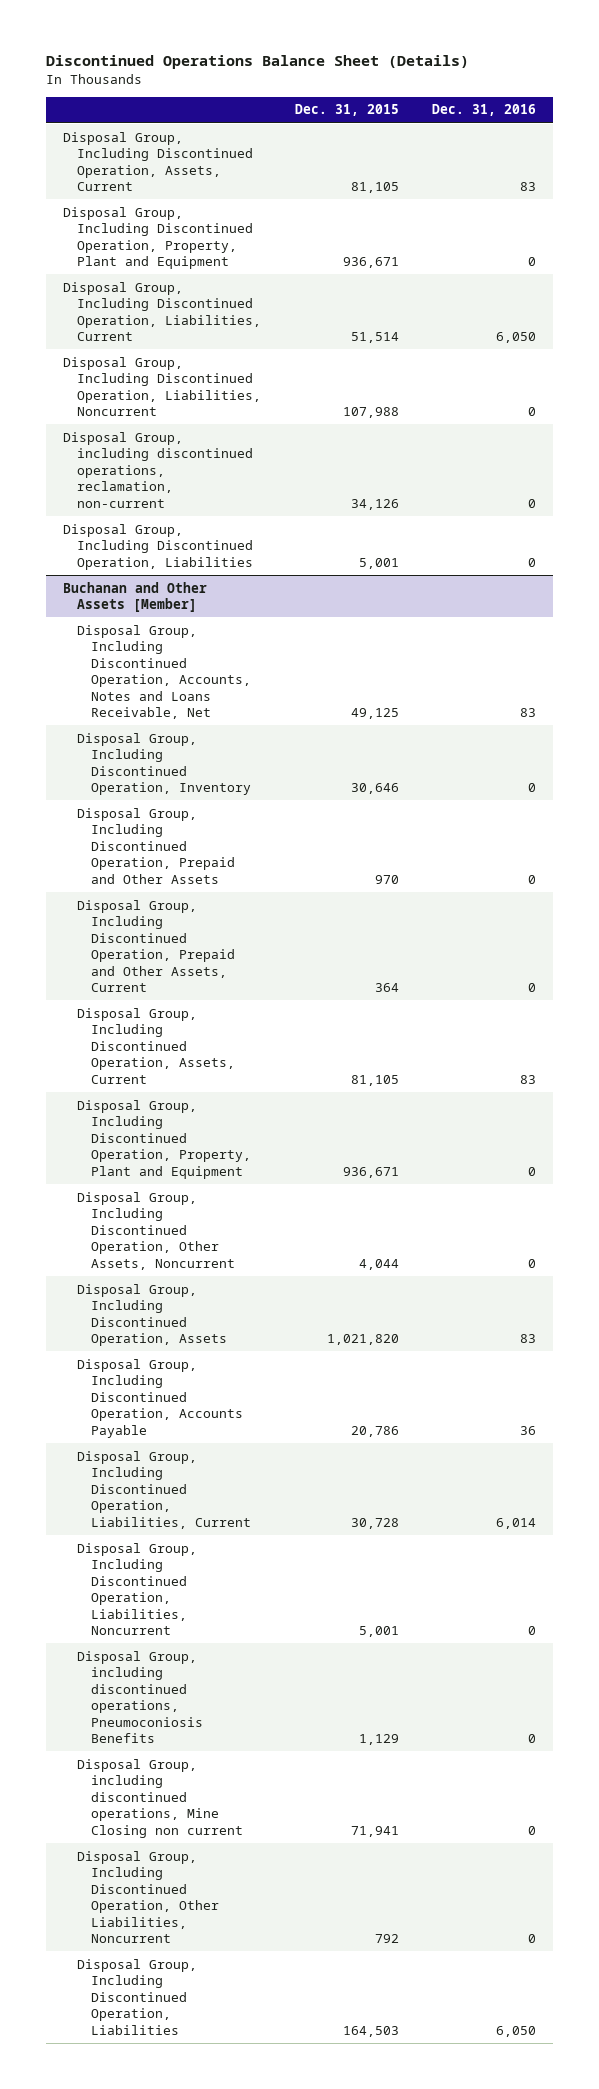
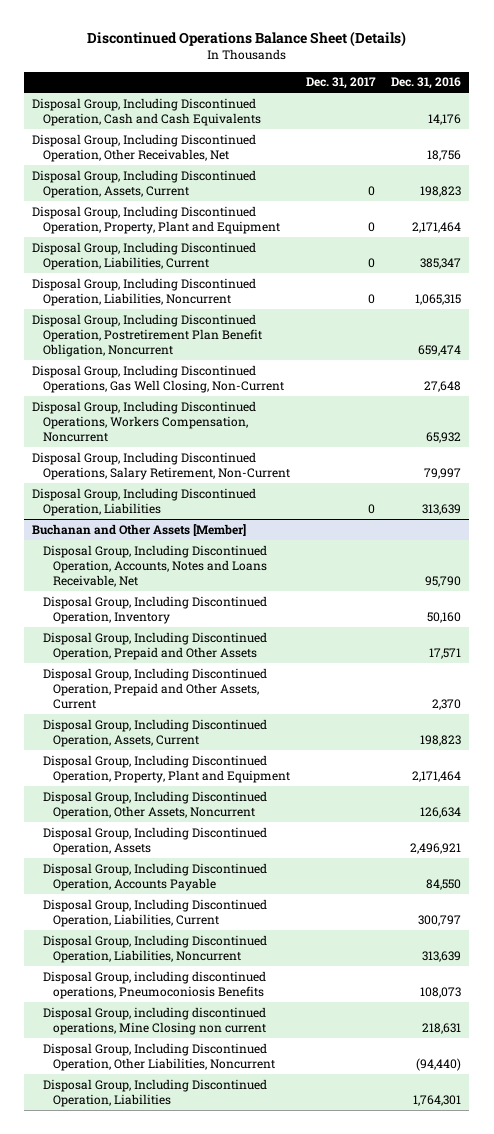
- | Dec. 31, 2015 | Dec. 31, 2016
+ | Dec. 31, 2017 | Dec. 31, 2016
- Disposal Group, Including Discontinued Operation, Assets, Current | 81,105 | 83
- Disposal Group, Including Discontinued Operation, Property, Plant and Equipment | 936,671 | 0
- Disposal Group, Including Discontinued Operation, Liabilities, Current | 51,514 | 6,050
- Disposal Group, Including Discontinued Operation, Liabilities, Noncurrent | 107,988 | 0
- Disposal Group, including discontinued operations, reclamation, non-current | 34,126 | 0
- Disposal Group, Including Discontinued Operation, Liabilities | 5,001 | 0
+ Disposal Group, Including Discontinued Operation, Cash and Cash Equivalents | | 14,176
+ Disposal Group, Including Discontinued Operation, Other Receivables, Net | | 18,756
+ Disposal Group, Including Discontinued Operation, Assets, Current | 0 | 198,823
+ Disposal Group, Including Discontinued Operation, Property, Plant and Equipment | 0 | 2,171,464
+ Disposal Group, Including Discontinued Operation, Liabilities, Current | 0 | 385,347
+ Disposal Group, Including Discontinued Operation, Liabilities, Noncurrent | 0 | 1,065,315
+ Disposal Group, Including Discontinued Operation, Postretirement Plan Benefit Obligation, Noncurrent | | 659,474
+ Disposal Group, Including Discontinued Operations, Gas Well Closing, Non-Current | | 27,648
+ Disposal Group, Including Discontinued Operations, Workers Compensation, Noncurrent | | 65,932
+ Disposal Group, Including Discontinued Operations, Salary Retirement, Non-Current | | 79,997
+ Disposal Group, Including Discontinued Operation, Liabilities | 0 | 313,639
@ Buchanan and Other Assets [Member]
- Disposal Group, Including Discontinued Operation, Accounts, Notes and Loans Receivable, Net | 49,125 | 83
- Disposal Group, Including Discontinued Operation, Inventory | 30,646 | 0
- Disposal Group, Including Discontinued Operation, Prepaid and Other Assets | 970 | 0
- Disposal Group, Including Discontinued Operation, Prepaid and Other Assets, Current | 364 | 0
- Disposal Group, Including Discontinued Operation, Assets, Current | 81,105 | 83
- Disposal Group, Including Discontinued Operation, Property, Plant and Equipment | 936,671 | 0
- Disposal Group, Including Discontinued Operation, Other Assets, Noncurrent | 4,044 | 0
- Disposal Group, Including Discontinued Operation, Assets | 1,021,820 | 83
- Disposal Group, Including Discontinued Operation, Accounts Payable | 20,786 | 36
- Disposal Group, Including Discontinued Operation, Liabilities, Current | 30,728 | 6,014
- Disposal Group, Including Discontinued Operation, Liabilities, Noncurrent | 5,001 | 0
- Disposal Group, including discontinued operations, Pneumoconiosis Benefits | 1,129 | 0
- Disposal Group, including discontinued operations, Mine Closing non current | 71,941 | 0
- Disposal Group, Including Discontinued Operation, Other Liabilities, Noncurrent | 792 | 0
- Disposal Group, Including Discontinued Operation, Liabilities | 164,503 | 6,050
+ Disposal Group, Including Discontinued Operation, Accounts, Notes and Loans Receivable, Net | | 95,790
+ Disposal Group, Including Discontinued Operation, Inventory | | 50,160
+ Disposal Group, Including Discontinued Operation, Prepaid and Other Assets | | 17,571
+ Disposal Group, Including Discontinued Operation, Prepaid and Other Assets, Current | | 2,370
+ Disposal Group, Including Discontinued Operation, Assets, Current | | 198,823
+ Disposal Group, Including Discontinued Operation, Property, Plant and Equipment | | 2,171,464
+ Disposal Group, Including Discontinued Operation, Other Assets, Noncurrent | | 126,634
+ Disposal Group, Including Discontinued Operation, Assets | | 2,496,921
+ Disposal Group, Including Discontinued Operation, Accounts Payable | | 84,550
+ Disposal Group, Including Discontinued Operation, Liabilities, Current | | 300,797
+ Disposal Group, Including Discontinued Operation, Liabilities, Noncurrent | | 313,639
+ Disposal Group, including discontinued operations, Pneumoconiosis Benefits | | 108,073
+ Disposal Group, including discontinued operations, Mine Closing non current | | 218,631
+ Disposal Group, Including Discontinued Operation, Other Liabilities, Noncurrent | | (94,440)
+ Disposal Group, Including Discontinued Operation, Liabilities | | 1,764,301

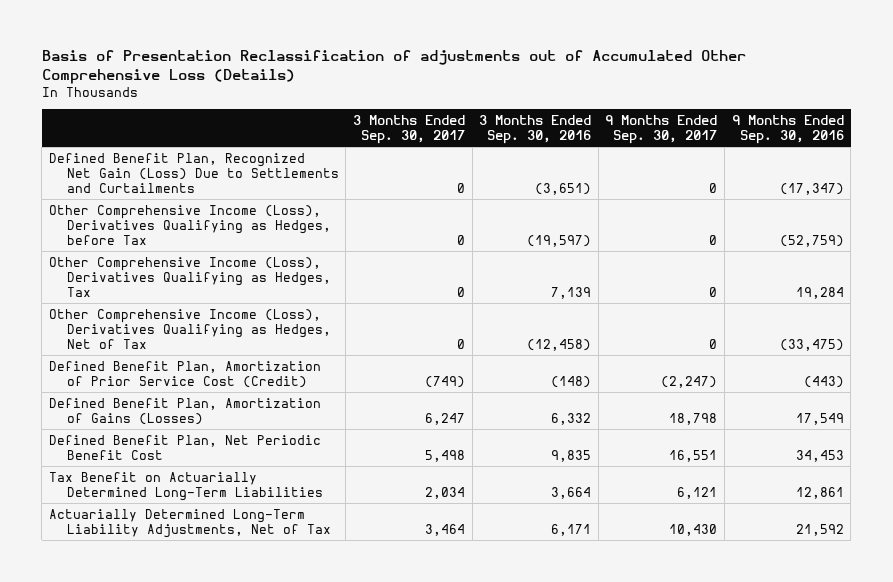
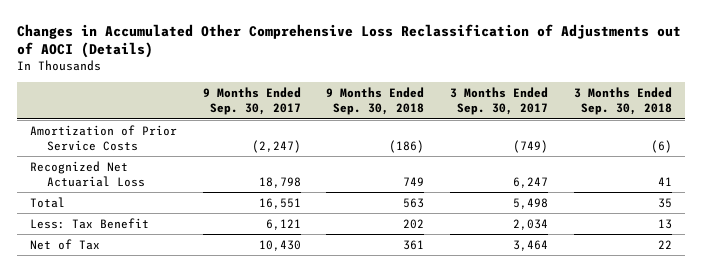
- Basis of Presentation Reclassification of adjustments out of Accumulated Other Comprehensive Loss (Details)
+ Changes in Accumulated Other Comprehensive Loss Reclassification of Adjustments out of AOCI (Details)
- | 3 Months Ended Sep. 30, 2017 | 3 Months Ended Sep. 30, 2016 | 9 Months Ended Sep. 30, 2017 | 9 Months Ended Sep. 30, 2016
+ | 9 Months Ended Sep. 30, 2017 | 9 Months Ended Sep. 30, 2018 | 3 Months Ended Sep. 30, 2017 | 3 Months Ended Sep. 30, 2018
- Defined Benefit Plan, Recognized Net Gain (Loss) Due to Settlements and Curtailments | 0 | (3,651) | 0 | (17,347)
- Other Comprehensive Income (Loss), Derivatives Qualifying as Hedges, before Tax | 0 | (19,597) | 0 | (52,759)
- Other Comprehensive Income (Loss), Derivatives Qualifying as Hedges, Tax | 0 | 7,139 | 0 | 19,284
- Other Comprehensive Income (Loss), Derivatives Qualifying as Hedges, Net of Tax | 0 | (12,458) | 0 | (33,475)
- Defined Benefit Plan, Amortization of Prior Service Cost (Credit) | (749) | (148) | (2,247) | (443)
- Defined Benefit Plan, Amortization of Gains (Losses) | 6,247 | 6,332 | 18,798 | 17,549
- Defined Benefit Plan, Net Periodic Benefit Cost | 5,498 | 9,835 | 16,551 | 34,453
- Tax Benefit on Actuarially Determined Long-Term Liabilities | 2,034 | 3,664 | 6,121 | 12,861
- Actuarially Determined Long-Term Liability Adjustments, Net of Tax | 3,464 | 6,171 | 10,430 | 21,592
+ Amortization of Prior Service Costs | (2,247) | (186) | (749) | (6)
+ Recognized Net Actuarial Loss | 18,798 | 749 | 6,247 | 41
+ Total | 16,551 | 563 | 5,498 | 35
+ Less: Tax Benefit | 6,121 | 202 | 2,034 | 13
+ Net of Tax | 10,430 | 361 | 3,464 | 22

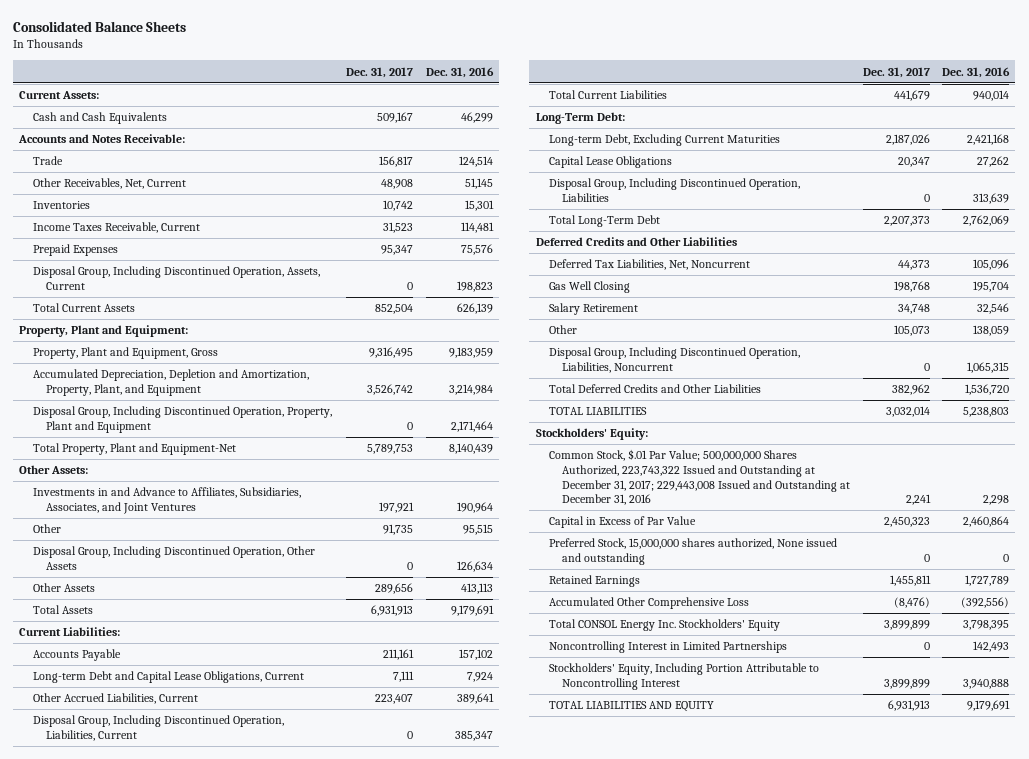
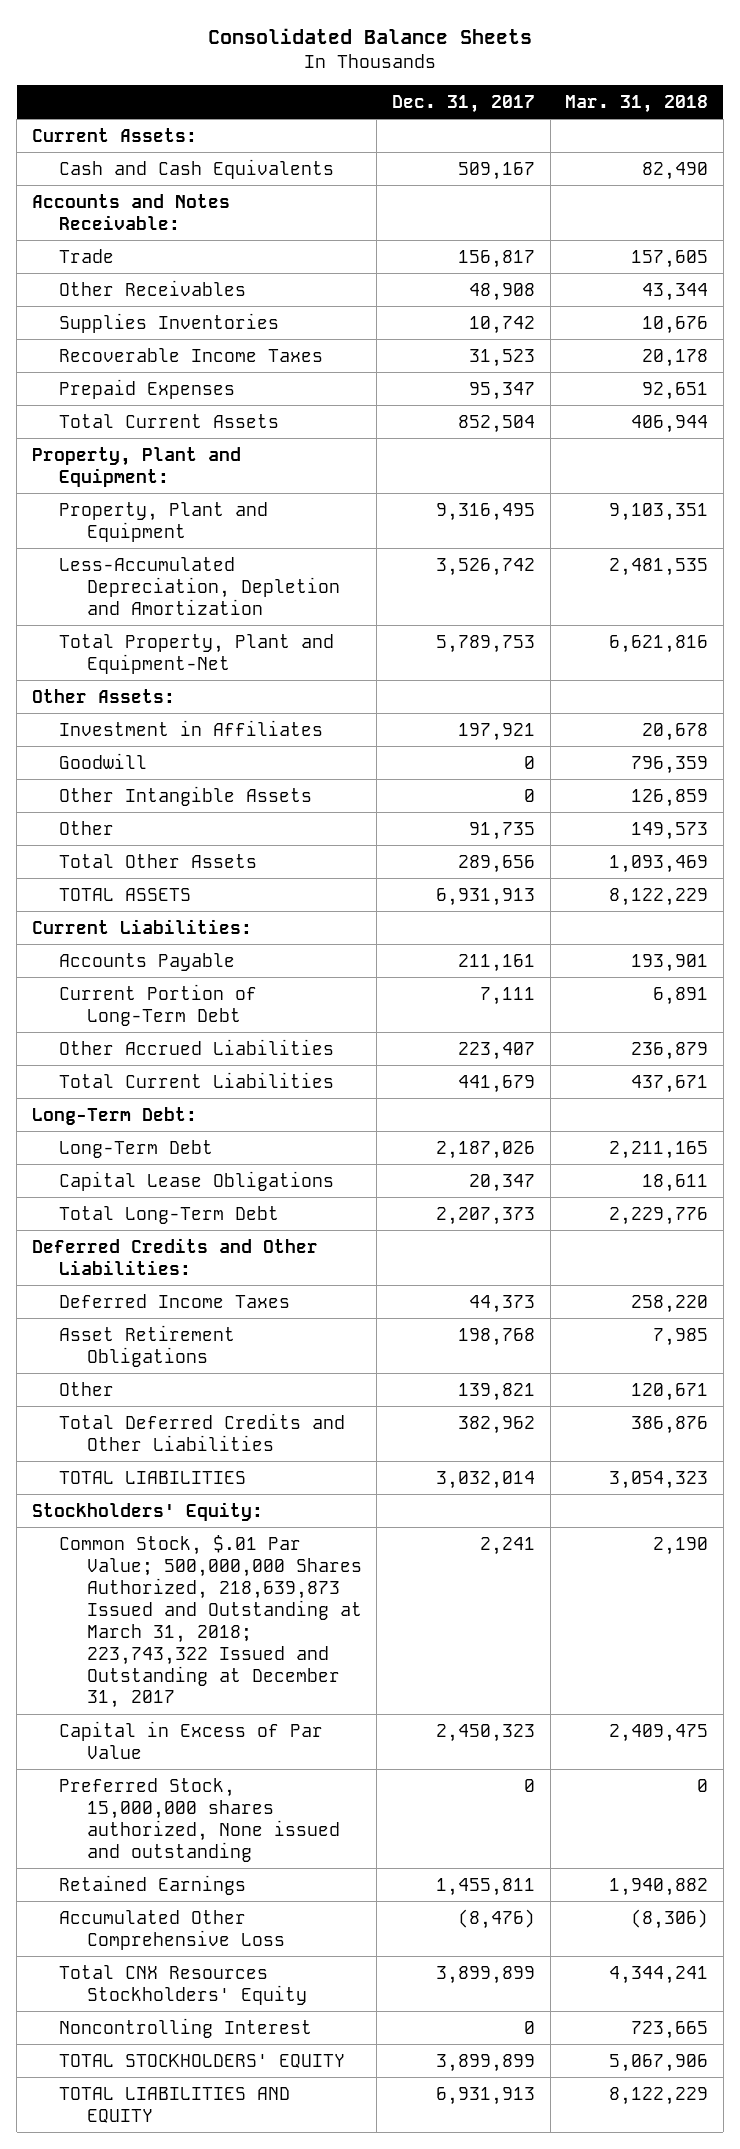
- | Dec. 31, 2017 | Dec. 31, 2016
+ | Dec. 31, 2017 | Mar. 31, 2018
- Other Receivables, Net, Current | 48,908 | 51,145
- Inventories | 10,742 | 15,301
- Income Taxes Receivable, Current | 31,523 | 114,481
+ Other Receivables | 48,908 | 43,344
+ Supplies Inventories | 10,742 | 10,676
+ Recoverable Income Taxes | 31,523 | 20,178
- Disposal Group, Including Discontinued Operation, Assets, Current | 0 | 198,823
- Property, Plant and Equipment, Gross | 9,316,495 | 9,183,959
- Accumulated Depreciation, Depletion and Amortization, Property, Plant, and Equipment | 3,526,742 | 3,214,984
- Disposal Group, Including Discontinued Operation, Property, Plant and Equipment | 0 | 2,171,464
+ Property, Plant and Equipment | 9,316,495 | 9,103,351
+ Less-Accumulated Depreciation, Depletion and Amortization | 3,526,742 | 2,481,535
- Investments in and Advance to Affiliates, Subsidiaries, Associates, and Joint Ventures | 197,921 | 190,964
+ Investment in Affiliates | 197,921 | 20,678
+ Goodwill | 0 | 796,359
+ Other Intangible Assets | 0 | 126,859
- Disposal Group, Including Discontinued Operation, Other Assets | 0 | 126,634
- Other Assets | 289,656 | 413,113
- Total Assets | 6,931,913 | 9,179,691
+ Total Other Assets | 289,656 | 1,093,469
+ TOTAL ASSETS | 6,931,913 | 8,122,229
- Long-term Debt and Capital Lease Obligations, Current | 7,111 | 7,924
- Other Accrued Liabilities, Current | 223,407 | 389,641
- Disposal Group, Including Discontinued Operation, Liabilities, Current | 0 | 385,347
+ Current Portion of Long-Term Debt | 7,111 | 6,891
+ Other Accrued Liabilities | 223,407 | 236,879
- Long-term Debt, Excluding Current Maturities | 2,187,026 | 2,421,168
+ Long-Term Debt | 2,187,026 | 2,211,165
- Disposal Group, Including Discontinued Operation, Liabilities | 0 | 313,639
- Deferred Credits and Other Liabilities
- Deferred Tax Liabilities, Net, Noncurrent | 44,373 | 105,096
- Gas Well Closing | 198,768 | 195,704
- Salary Retirement | 34,748 | 32,546
- Other | 105,073 | 138,059
- Disposal Group, Including Discontinued Operation, Liabilities, Noncurrent | 0 | 1,065,315
+ Deferred Credits and Other Liabilities:
+ Deferred Income Taxes | 44,373 | 258,220
+ Asset Retirement Obligations | 198,768 | 7,985
+ Other | 139,821 | 120,671
- Common Stock, $.01 Par Value; 500,000,000 Shares Authorized, 223,743,322 Issued and Outstanding at December 31, 2017; 229,443,008 Issued and Outstanding at December 31, 2016 | 2,241 | 2,298
+ Common Stock, $.01 Par Value; 500,000,000 Shares Authorized, 218,639,873 Issued and Outstanding at March 31, 2018; 223,743,322 Issued and Outstanding at December 31, 2017 | 2,241 | 2,190
- Total CONSOL Energy Inc. Stockholders' Equity | 3,899,899 | 3,798,395
- Noncontrolling Interest in Limited Partnerships | 0 | 142,493
- Stockholders' Equity, Including Portion Attributable to Noncontrolling Interest | 3,899,899 | 3,940,888
+ Total CNX Resources Stockholders' Equity | 3,899,899 | 4,344,241
+ Noncontrolling Interest | 0 | 723,665
+ TOTAL STOCKHOLDERS' EQUITY | 3,899,899 | 5,067,906

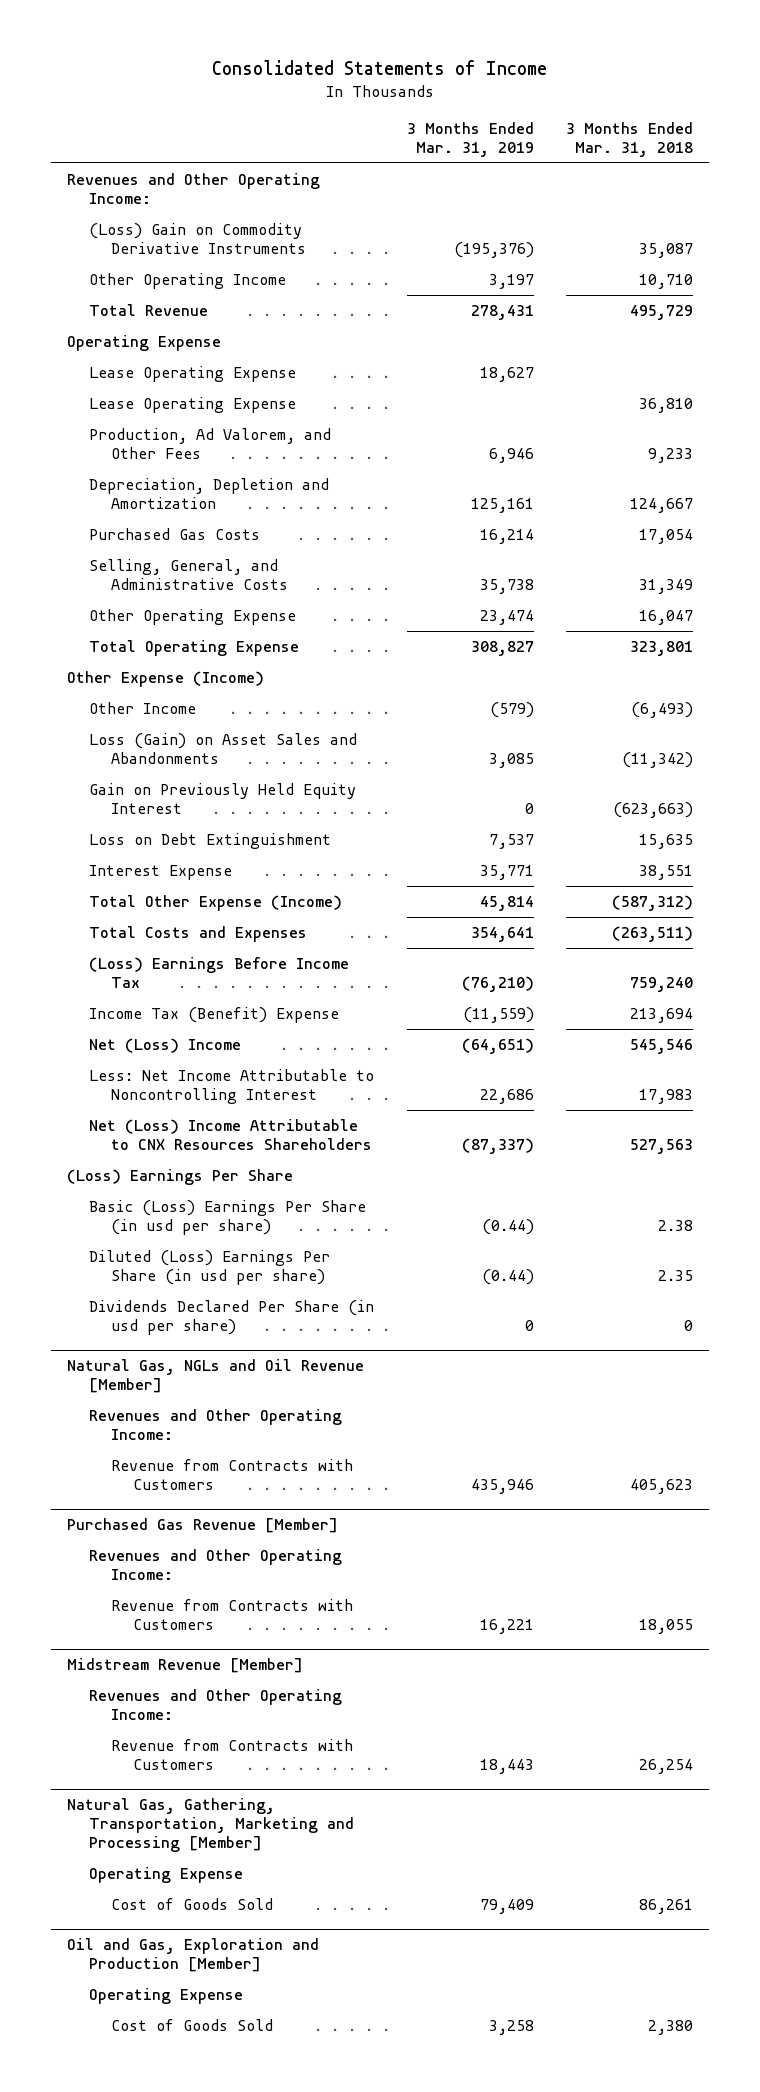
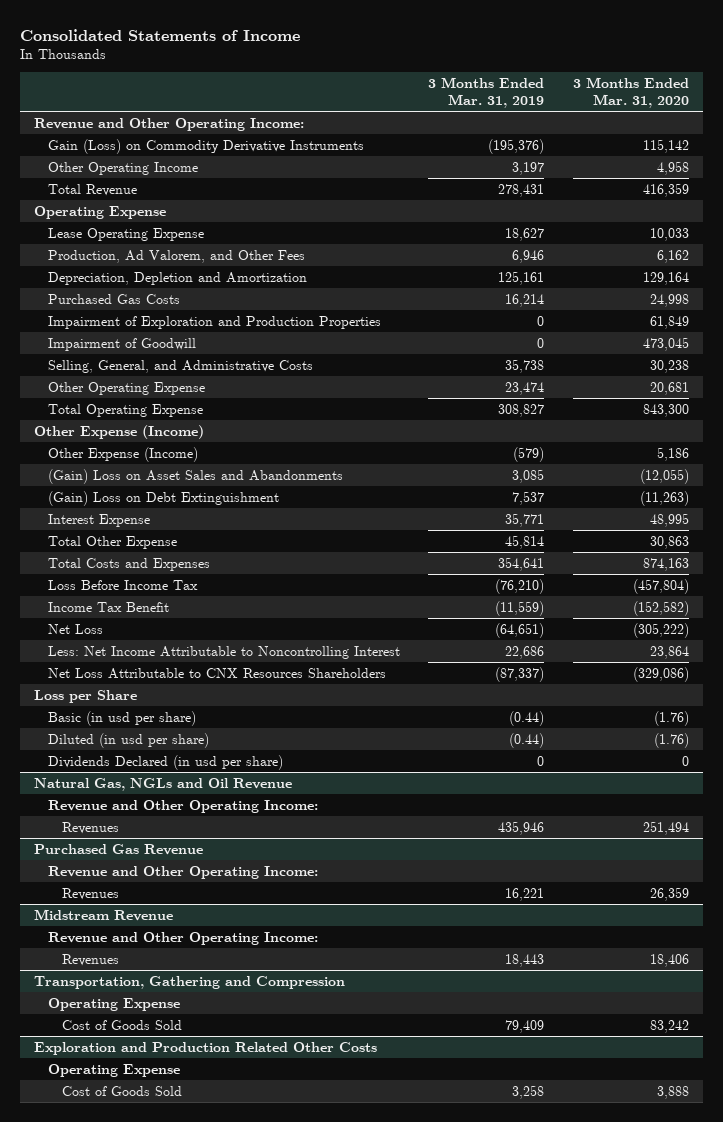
- | 3 Months Ended Mar. 31, 2019 | 3 Months Ended Mar. 31, 2018
+ | 3 Months Ended Mar. 31, 2019 | 3 Months Ended Mar. 31, 2020
- Revenues and Other Operating Income:
- (Loss) Gain on Commodity Derivative Instruments | (195,376) | 35,087
+ Revenue and Other Operating Income:
+ Gain (Loss) on Commodity Derivative Instruments | (195,376) | 115,142
- Lease Operating Expense | | 36,810
+ Impairment of Exploration and Production Properties | 0 | 61,849
+ Impairment of Goodwill | 0 | 473,045
- Other Income | (579) | (6,493)
- Loss (Gain) on Asset Sales and Abandonments | 3,085 | (11,342)
- Gain on Previously Held Equity Interest | 0 | (623,663)
- Loss on Debt Extinguishment | 7,537 | 15,635
+ Other Expense (Income) | (579) | 5,186
+ (Gain) Loss on Asset Sales and Abandonments | 3,085 | (12,055)
+ (Gain) Loss on Debt Extinguishment | 7,537 | (11,263)
- Total Other Expense (Income) | 45,814 | (587,312)
+ Total Other Expense | 45,814 | 30,863
- (Loss) Earnings Before Income Tax | (76,210) | 759,240
- Income Tax (Benefit) Expense | (11,559) | 213,694
- Net (Loss) Income | (64,651) | 545,546
+ Loss Before Income Tax | (76,210) | (457,804)
+ Income Tax Benefit | (11,559) | (152,582)
+ Net Loss | (64,651) | (305,222)
- Net (Loss) Income Attributable to CNX Resources Shareholders | (87,337) | 527,563
- (Loss) Earnings Per Share
- Basic (Loss) Earnings Per Share (in usd per share) | (0.44) | 2.38
- Diluted (Loss) Earnings Per Share (in usd per share) | (0.44) | 2.35
- Dividends Declared Per Share (in usd per share) | 0 | 0
- Natural Gas, NGLs and Oil Revenue [Member]
- Revenues and Other Operating Income:
- Revenue from Contracts with Customers | 435,946 | 405,623
- Purchased Gas Revenue [Member]
- Revenues and Other Operating Income:
- Revenue from Contracts with Customers | 16,221 | 18,055
- Midstream Revenue [Member]
- Revenues and Other Operating Income:
- Revenue from Contracts with Customers | 18,443 | 26,254
- Natural Gas, Gathering, Transportation, Marketing and Processing [Member]
+ Net Loss Attributable to CNX Resources Shareholders | (87,337) | (329,086)
+ Loss per Share
+ Basic (in usd per share) | (0.44) | (1.76)
+ Diluted (in usd per share) | (0.44) | (1.76)
+ Dividends Declared (in usd per share) | 0 | 0
+ Natural Gas, NGLs and Oil Revenue
+ Revenue and Other Operating Income:
+ Revenues | 435,946 | 251,494
+ Purchased Gas Revenue
+ Revenue and Other Operating Income:
+ Revenues | 16,221 | 26,359
+ Midstream Revenue
+ Revenue and Other Operating Income:
+ Revenues | 18,443 | 18,406
+ Transportation, Gathering and Compression
- Oil and Gas, Exploration and Production [Member]
+ Exploration and Production Related Other Costs

